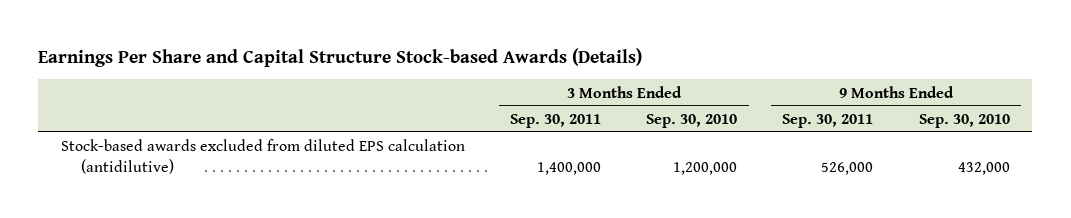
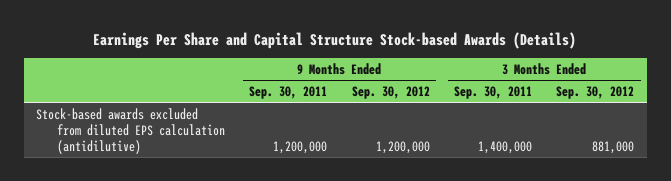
- | 3 Months Ended Sep. 30, 2011 | 3 Months Ended Sep. 30, 2010 | 9 Months Ended Sep. 30, 2011 | 9 Months Ended Sep. 30, 2010
+ | 9 Months Ended Sep. 30, 2011 | 9 Months Ended Sep. 30, 2012 | 3 Months Ended Sep. 30, 2011 | 3 Months Ended Sep. 30, 2012
- Stock-based awards excluded from diluted EPS calculation (antidilutive) | 1,400,000 | 1,200,000 | 526,000 | 432,000
+ Stock-based awards excluded from diluted EPS calculation (antidilutive) | 1,200,000 | 1,200,000 | 1,400,000 | 881,000

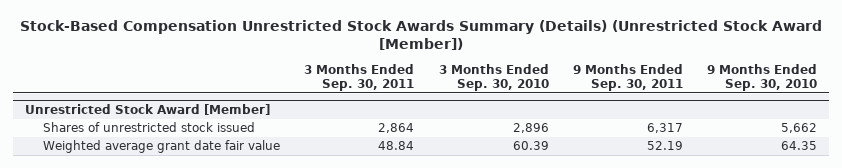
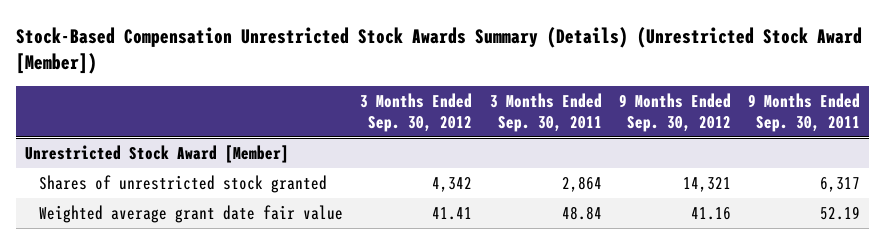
- | 3 Months Ended Sep. 30, 2011 | 3 Months Ended Sep. 30, 2010 | 9 Months Ended Sep. 30, 2011 | 9 Months Ended Sep. 30, 2010
+ | 3 Months Ended Sep. 30, 2012 | 3 Months Ended Sep. 30, 2011 | 9 Months Ended Sep. 30, 2012 | 9 Months Ended Sep. 30, 2011
@ Unrestricted Stock Award [Member]
- Shares of unrestricted stock issued | 2,864 | 2,896 | 6,317 | 5,662
+ Shares of unrestricted stock granted | 4,342 | 2,864 | 14,321 | 6,317

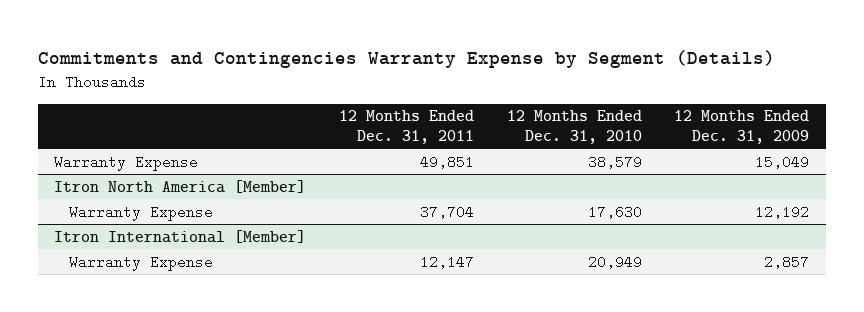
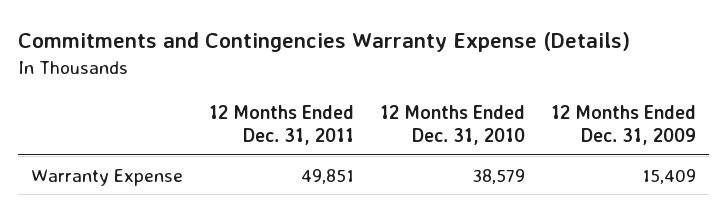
- Commitments and Contingencies Warranty Expense by Segment (Details)
+ Commitments and Contingencies Warranty Expense (Details)
- Warranty Expense | 49,851 | 38,579 | 15,049
- Itron North America [Member]
- Warranty Expense | 37,704 | 17,630 | 12,192
- Itron International [Member]
- Warranty Expense | 12,147 | 20,949 | 2,857
+ Warranty Expense | 49,851 | 38,579 | 15,409

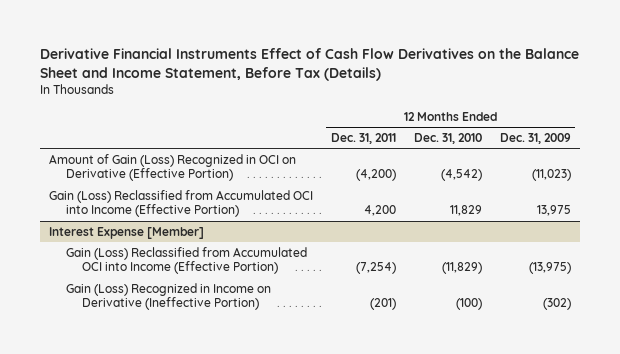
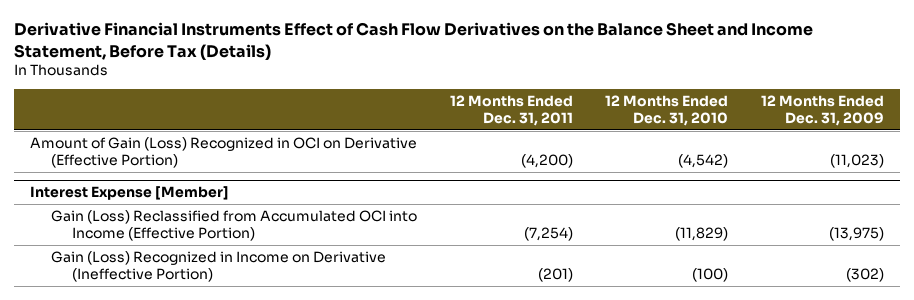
- Gain (Loss) Reclassified from Accumulated OCI into Income (Effective Portion) | 4,200 | 11,829 | 13,975

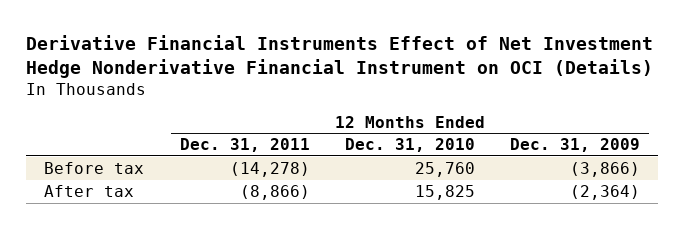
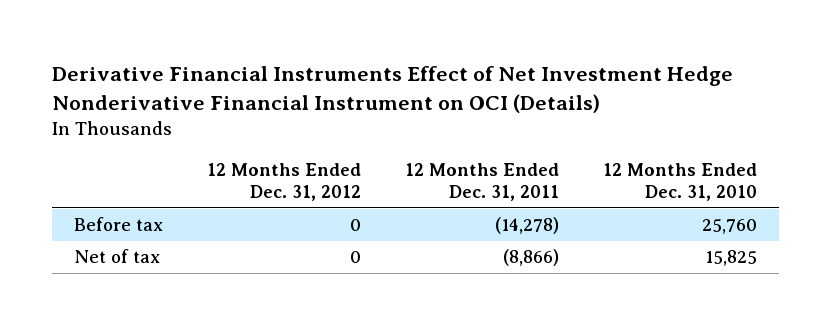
- | 12 Months Ended Dec. 31, 2011 | 12 Months Ended Dec. 31, 2010 | 12 Months Ended Dec. 31, 2009
+ | 12 Months Ended Dec. 31, 2012 | 12 Months Ended Dec. 31, 2011 | 12 Months Ended Dec. 31, 2010
- After tax | (8,866) | 15,825 | (2,364)
+ Net of tax | 0 | (8,866) | 15,825

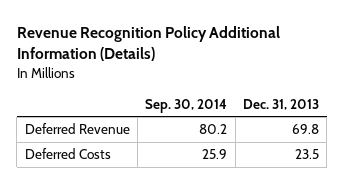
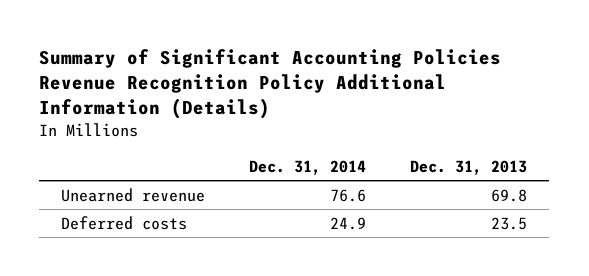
- Revenue Recognition Policy Additional Information (Details)
+ Summary of Significant Accounting Policies Revenue Recognition Policy Additional Information (Details)
- | Sep. 30, 2014 | Dec. 31, 2013
+ | Dec. 31, 2014 | Dec. 31, 2013
- Deferred Revenue | 80.2 | 69.8
- Deferred Costs | 25.9 | 23.5
+ Unearned revenue | 76.6 | 69.8
+ Deferred costs | 24.9 | 23.5

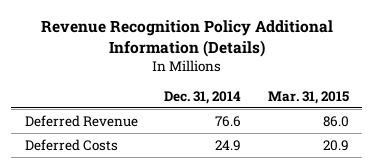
- Summary of Significant Accounting Policies Revenue Recognition Policy Additional Information (Details)
+ Revenue Recognition Policy Additional Information (Details)
- | Dec. 31, 2014 | Dec. 31, 2013
+ | Dec. 31, 2014 | Mar. 31, 2015
- Unearned revenue | 76.6 | 69.8
- Deferred costs | 24.9 | 23.5
+ Deferred Revenue | 76.6 | 86.0
+ Deferred Costs | 24.9 | 20.9

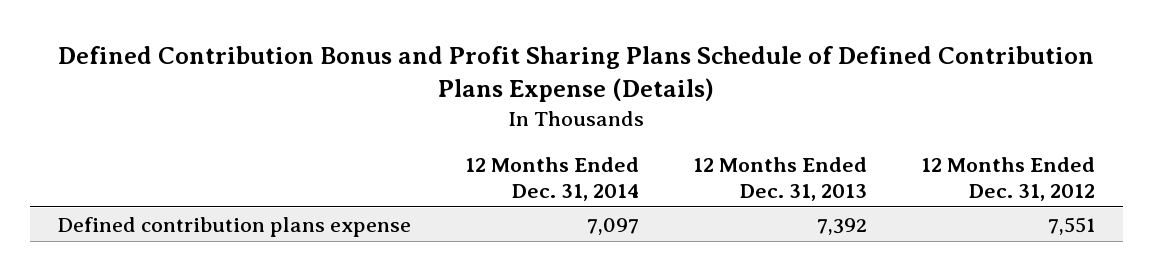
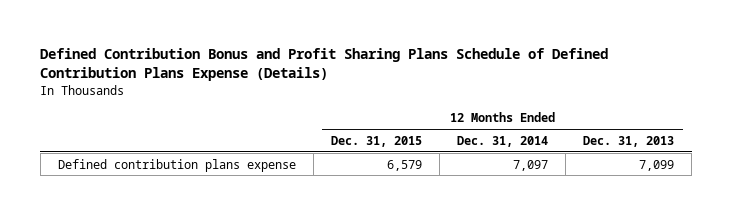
- | 12 Months Ended Dec. 31, 2014 | 12 Months Ended Dec. 31, 2013 | 12 Months Ended Dec. 31, 2012
+ | 12 Months Ended Dec. 31, 2015 | 12 Months Ended Dec. 31, 2014 | 12 Months Ended Dec. 31, 2013
- Defined contribution plans expense | 7,097 | 7,392 | 7,551
+ Defined contribution plans expense | 6,579 | 7,097 | 7,099

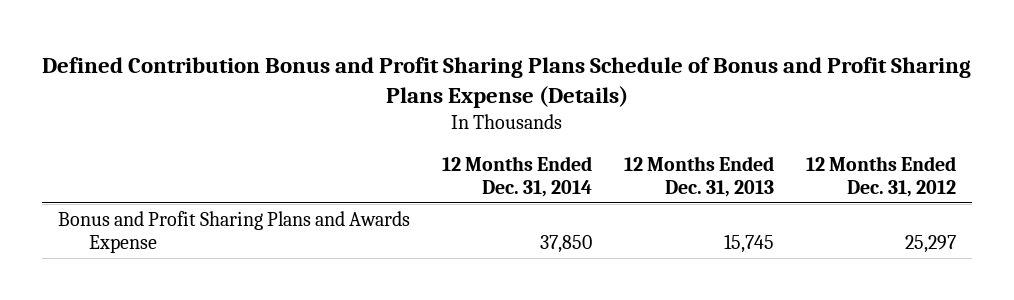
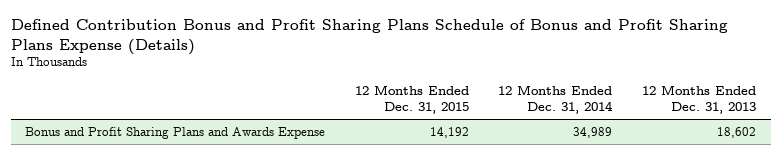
- | 12 Months Ended Dec. 31, 2014 | 12 Months Ended Dec. 31, 2013 | 12 Months Ended Dec. 31, 2012
+ | 12 Months Ended Dec. 31, 2015 | 12 Months Ended Dec. 31, 2014 | 12 Months Ended Dec. 31, 2013
- Bonus and Profit Sharing Plans and Awards Expense | 37,850 | 15,745 | 25,297
+ Bonus and Profit Sharing Plans and Awards Expense | 14,192 | 34,989 | 18,602

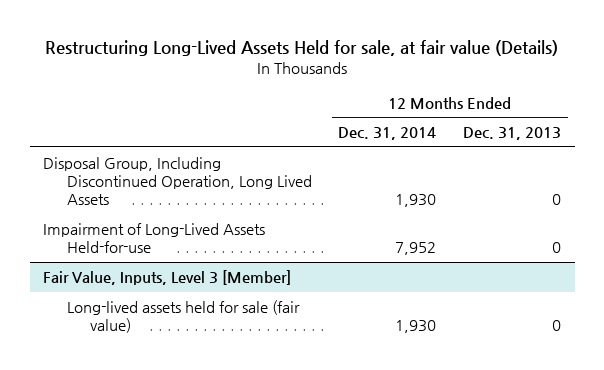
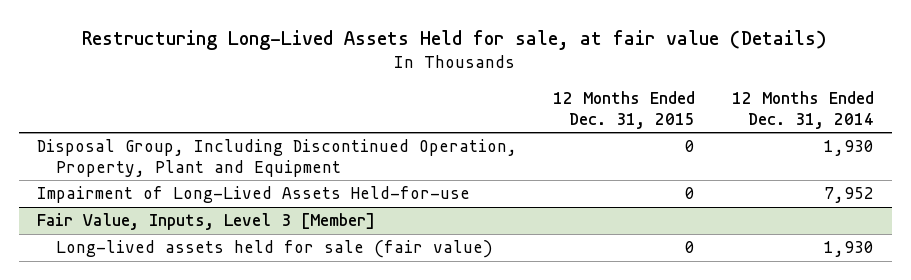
- | 12 Months Ended Dec. 31, 2014 | 12 Months Ended Dec. 31, 2013
+ | 12 Months Ended Dec. 31, 2015 | 12 Months Ended Dec. 31, 2014
- Disposal Group, Including Discontinued Operation, Long Lived Assets | 1,930 | 0
+ Disposal Group, Including Discontinued Operation, Property, Plant and Equipment | 0 | 1,930

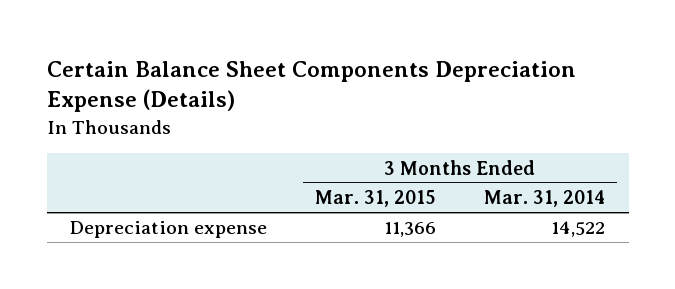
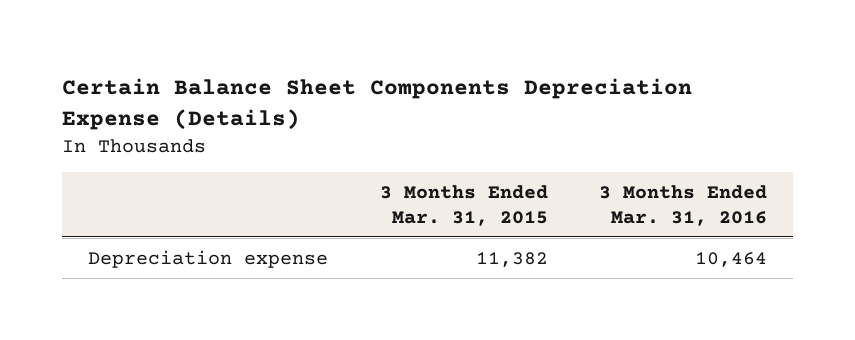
- | 3 Months Ended Mar. 31, 2015 | 3 Months Ended Mar. 31, 2014
+ | 3 Months Ended Mar. 31, 2015 | 3 Months Ended Mar. 31, 2016
- Depreciation expense | 11,366 | 14,522
+ Depreciation expense | 11,382 | 10,464

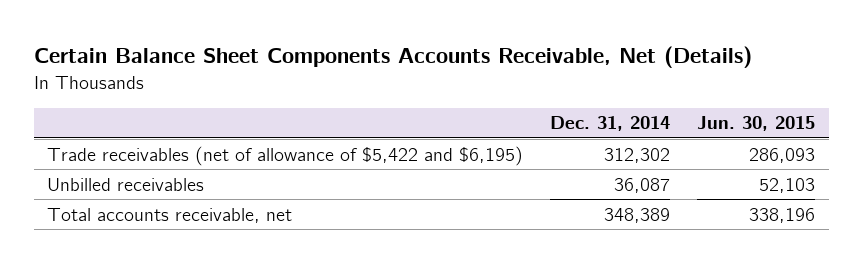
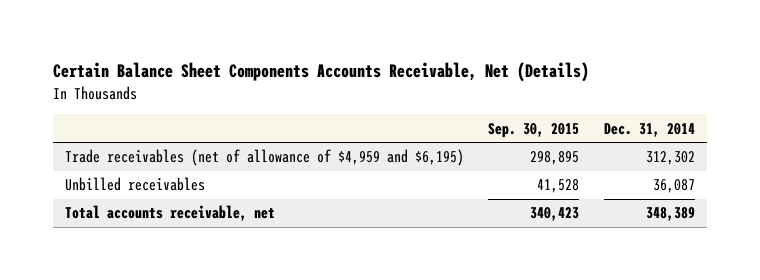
- | Dec. 31, 2014 | Jun. 30, 2015
+ | Sep. 30, 2015 | Dec. 31, 2014
- Trade receivables (net of allowance of $5,422 and $6,195) | 312,302 | 286,093
+ Trade receivables (net of allowance of $4,959 and $6,195) | 298,895 | 312,302

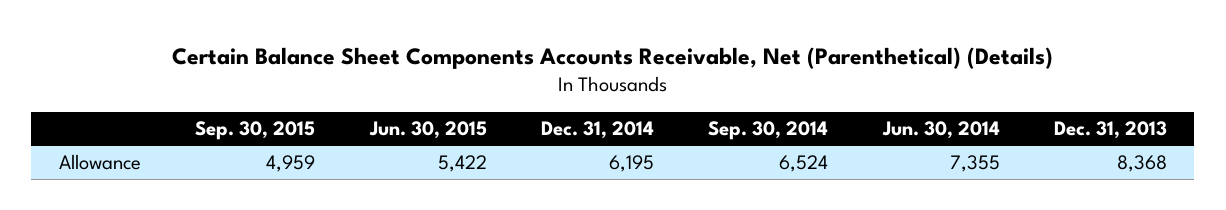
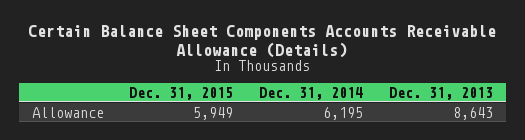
- Certain Balance Sheet Components Accounts Receivable, Net (Parenthetical) (Details)
+ Certain Balance Sheet Components Accounts Receivable Allowance (Details)
- | Sep. 30, 2015 | Jun. 30, 2015 | Dec. 31, 2014 | Sep. 30, 2014 | Jun. 30, 2014 | Dec. 31, 2013
+ | Dec. 31, 2015 | Dec. 31, 2014 | Dec. 31, 2013
- Allowance | 4,959 | 5,422 | 6,195 | 6,524 | 7,355 | 8,368
+ Allowance | 5,949 | 6,195 | 8,643

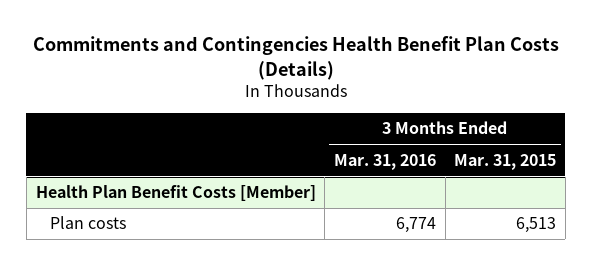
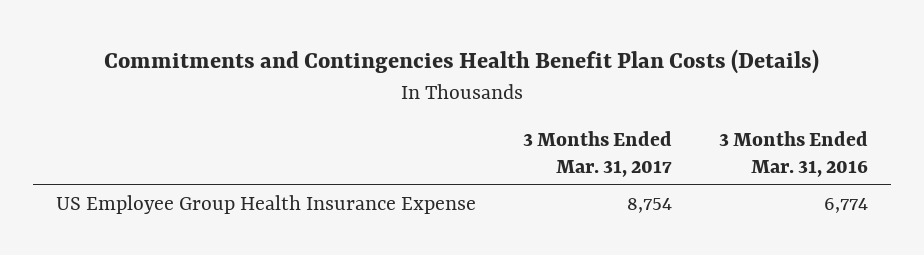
- | 3 Months Ended Mar. 31, 2016 | 3 Months Ended Mar. 31, 2015
+ | 3 Months Ended Mar. 31, 2017 | 3 Months Ended Mar. 31, 2016
- Health Plan Benefit Costs [Member]
- Plan costs | 6,774 | 6,513
+ US Employee Group Health Insurance Expense | 8,754 | 6,774

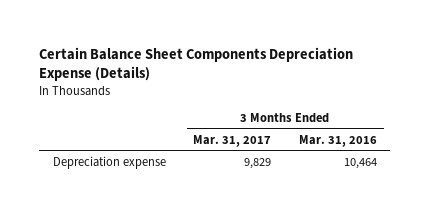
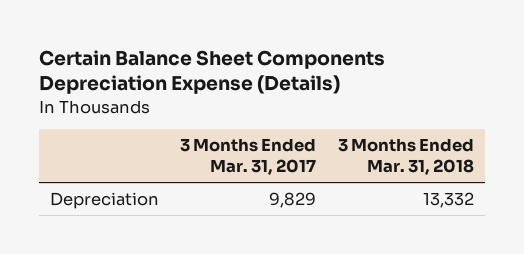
- | 3 Months Ended Mar. 31, 2017 | 3 Months Ended Mar. 31, 2016
+ | 3 Months Ended Mar. 31, 2017 | 3 Months Ended Mar. 31, 2018
- Depreciation expense | 9,829 | 10,464
+ Depreciation | 9,829 | 13,332

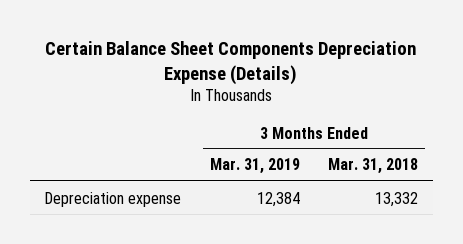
- | 3 Months Ended Mar. 31, 2017 | 3 Months Ended Mar. 31, 2018
+ | 3 Months Ended Mar. 31, 2019 | 3 Months Ended Mar. 31, 2018
- Depreciation | 9,829 | 13,332
+ Depreciation expense | 12,384 | 13,332

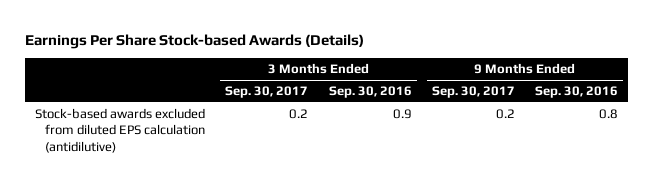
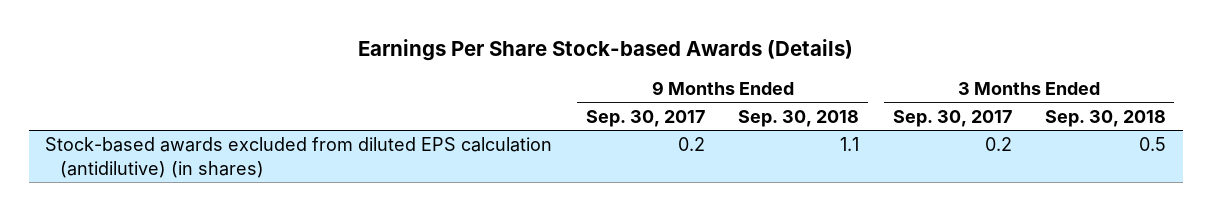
- | 3 Months Ended Sep. 30, 2017 | 3 Months Ended Sep. 30, 2016 | 9 Months Ended Sep. 30, 2017 | 9 Months Ended Sep. 30, 2016
+ | 9 Months Ended Sep. 30, 2017 | 9 Months Ended Sep. 30, 2018 | 3 Months Ended Sep. 30, 2017 | 3 Months Ended Sep. 30, 2018
- Stock-based awards excluded from diluted EPS calculation (antidilutive) | 0.2 | 0.9 | 0.2 | 0.8
+ Stock-based awards excluded from diluted EPS calculation (antidilutive) (in shares) | 0.2 | 1.1 | 0.2 | 0.5

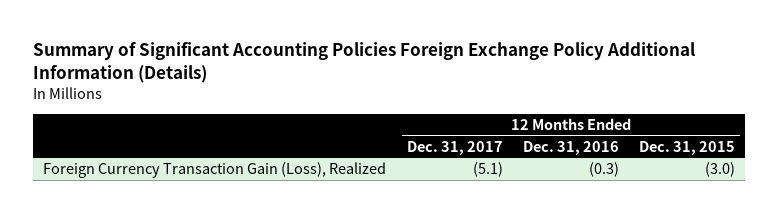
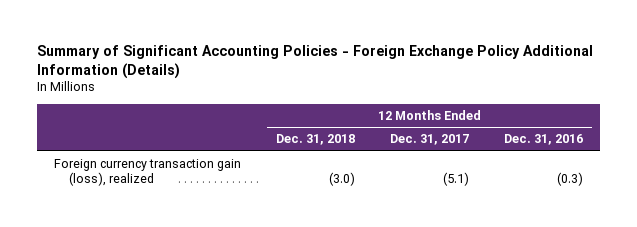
- Summary of Significant Accounting Policies Foreign Exchange Policy Additional Information (Details)
+ Summary of Significant Accounting Policies - Foreign Exchange Policy Additional Information (Details)
- | 12 Months Ended Dec. 31, 2017 | 12 Months Ended Dec. 31, 2016 | 12 Months Ended Dec. 31, 2015
+ | 12 Months Ended Dec. 31, 2018 | 12 Months Ended Dec. 31, 2017 | 12 Months Ended Dec. 31, 2016
- Foreign Currency Transaction Gain (Loss), Realized | (5.1) | (0.3) | (3.0)
+ Foreign currency transaction gain (loss), realized | (3.0) | (5.1) | (0.3)

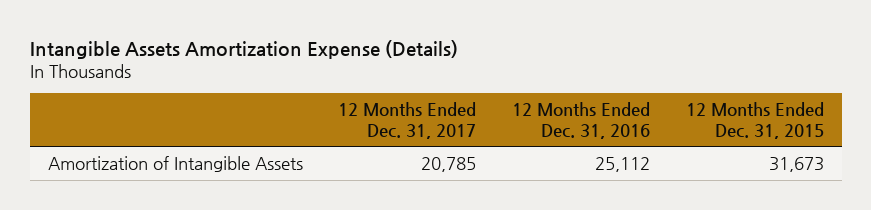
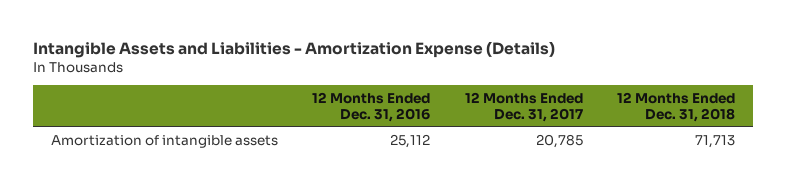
- Intangible Assets Amortization Expense (Details)
+ Intangible Assets and Liabilities - Amortization Expense (Details)
- | 12 Months Ended Dec. 31, 2017 | 12 Months Ended Dec. 31, 2016 | 12 Months Ended Dec. 31, 2015
+ | 12 Months Ended Dec. 31, 2016 | 12 Months Ended Dec. 31, 2017 | 12 Months Ended Dec. 31, 2018
- Amortization of Intangible Assets | 20,785 | 25,112 | 31,673
+ Amortization of intangible assets | 25,112 | 20,785 | 71,713

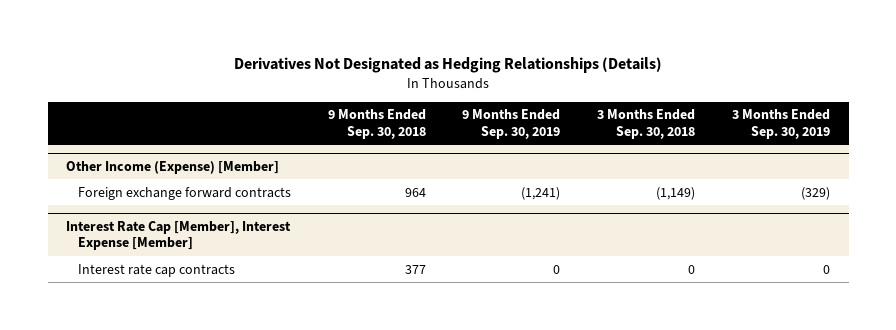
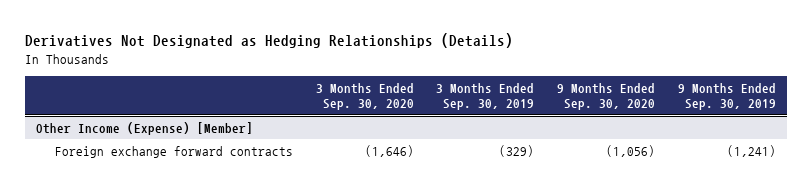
- | 9 Months Ended Sep. 30, 2018 | 9 Months Ended Sep. 30, 2019 | 3 Months Ended Sep. 30, 2018 | 3 Months Ended Sep. 30, 2019
+ | 3 Months Ended Sep. 30, 2020 | 3 Months Ended Sep. 30, 2019 | 9 Months Ended Sep. 30, 2020 | 9 Months Ended Sep. 30, 2019
- Interest Rate Cap [Member], Interest Expense [Member]
- Interest rate cap contracts | 377 | 0 | 0 | 0

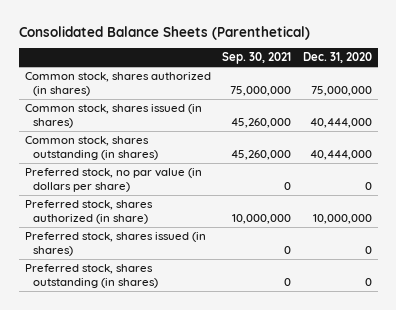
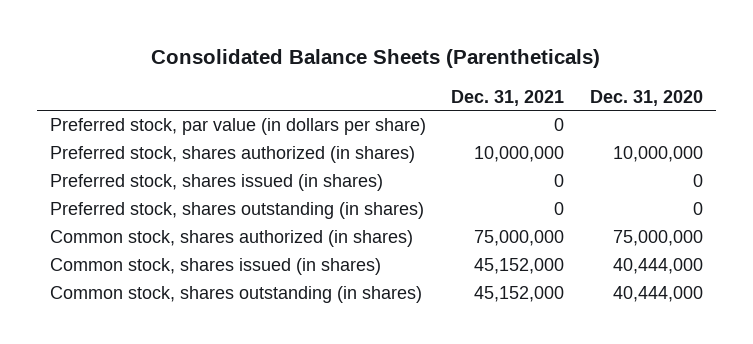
- Consolidated Balance Sheets (Parenthetical)
+ Consolidated Balance Sheets (Parentheticals)
- | Sep. 30, 2021 | Dec. 31, 2020
+ | Dec. 31, 2021 | Dec. 31, 2020
+ Preferred stock, par value (in dollars per share) | 0 |
+ Preferred stock, shares authorized (in shares) | 10,000,000 | 10,000,000
moved up: Preferred stock, shares issued (in shares) | 0 | 0
moved up: Preferred stock, shares outstanding (in shares) | 0 | 0
- Preferred stock, no par value (in dollars per share) | 0 | 0
- Preferred stock, shares authorized (in share) | 10,000,000 | 10,000,000

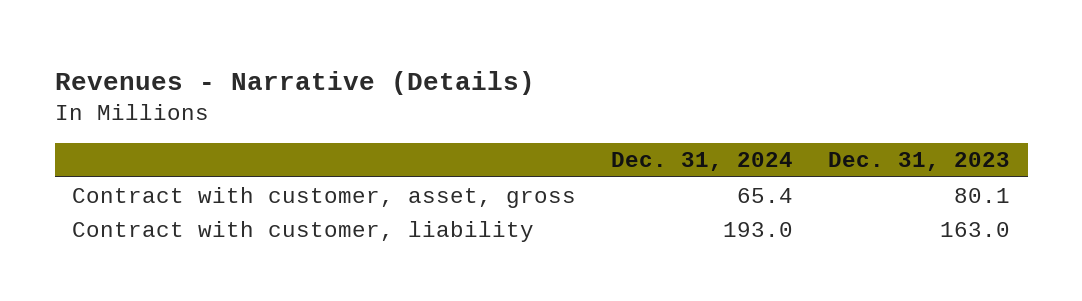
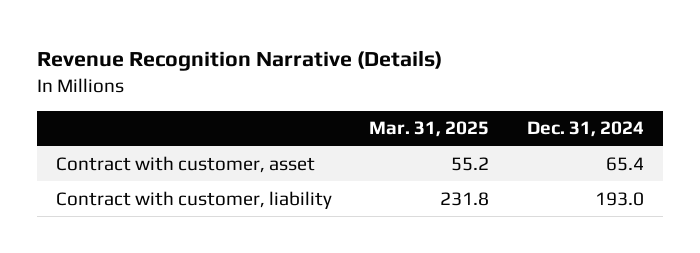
- Revenues - Narrative (Details)
+ Revenue Recognition Narrative (Details)
- | Dec. 31, 2024 | Dec. 31, 2023
+ | Mar. 31, 2025 | Dec. 31, 2024
- Contract with customer, asset, gross | 65.4 | 80.1
+ Contract with customer, asset | 55.2 | 65.4

